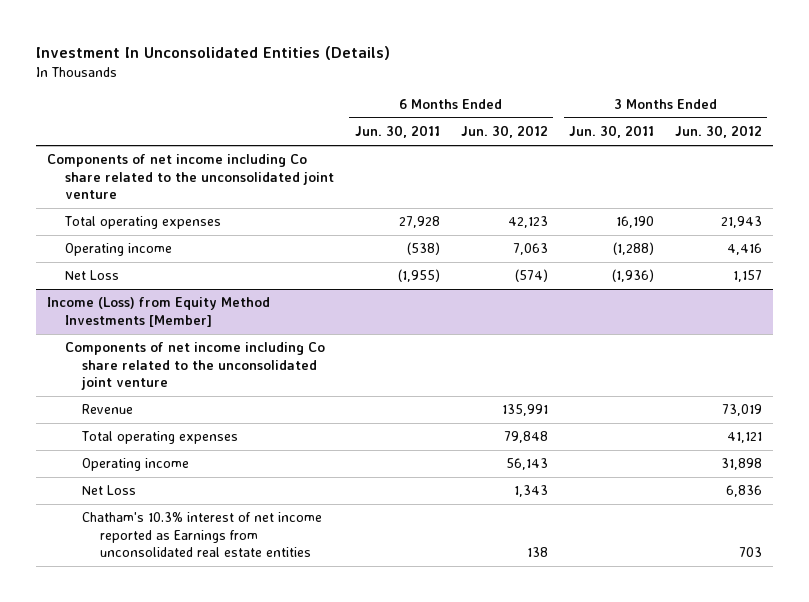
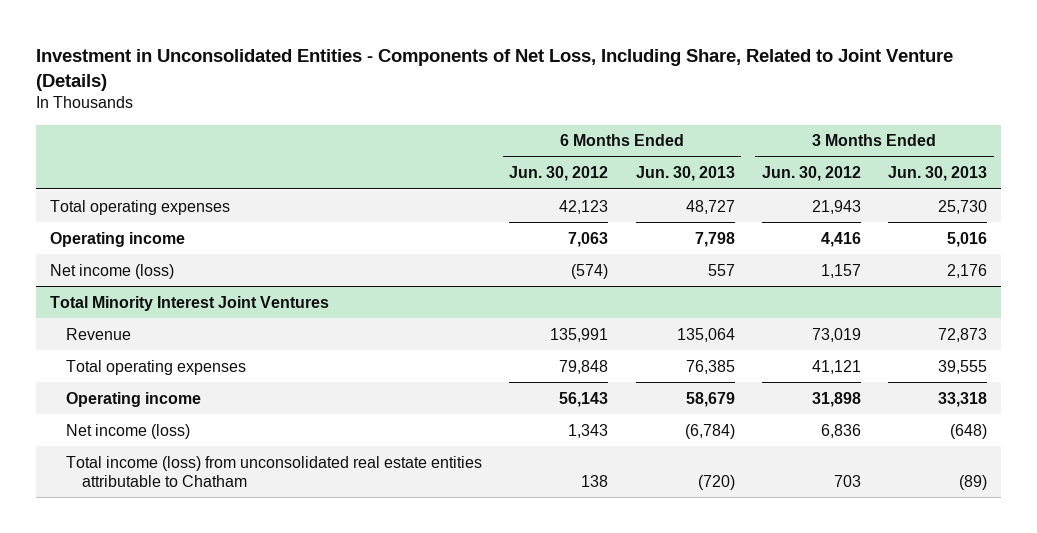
- Investment In Unconsolidated Entities (Details)
+ Investment in Unconsolidated Entities - Components of Net Loss, Including Share, Related to Joint Venture (Details)
- | 6 Months Ended Jun. 30, 2011 | 6 Months Ended Jun. 30, 2012 | 3 Months Ended Jun. 30, 2011 | 3 Months Ended Jun. 30, 2012
+ | 6 Months Ended Jun. 30, 2012 | 6 Months Ended Jun. 30, 2013 | 3 Months Ended Jun. 30, 2012 | 3 Months Ended Jun. 30, 2013
- Components of net income including Co share related to the unconsolidated joint venture
- Net Loss | (1,955) | (574) | (1,936) | 1,157
- Income (Loss) from Equity Method Investments [Member]
- Components of net income including Co share related to the unconsolidated joint venture
+ Net income (loss) | (574) | 557 | 1,157 | 2,176
+ Total Minority Interest Joint Ventures
- Net Loss | | 1,343 | | 6,836
- Chatham's 10.3% interest of net income reported as Earnings from unconsolidated real estate entities | | 138 | | 703
+ Net income (loss) | 1,343 | (6,784) | 6,836 | (648)
+ Total income (loss) from unconsolidated real estate entities attributable to Chatham | 138 | (720) | 703 | (89)

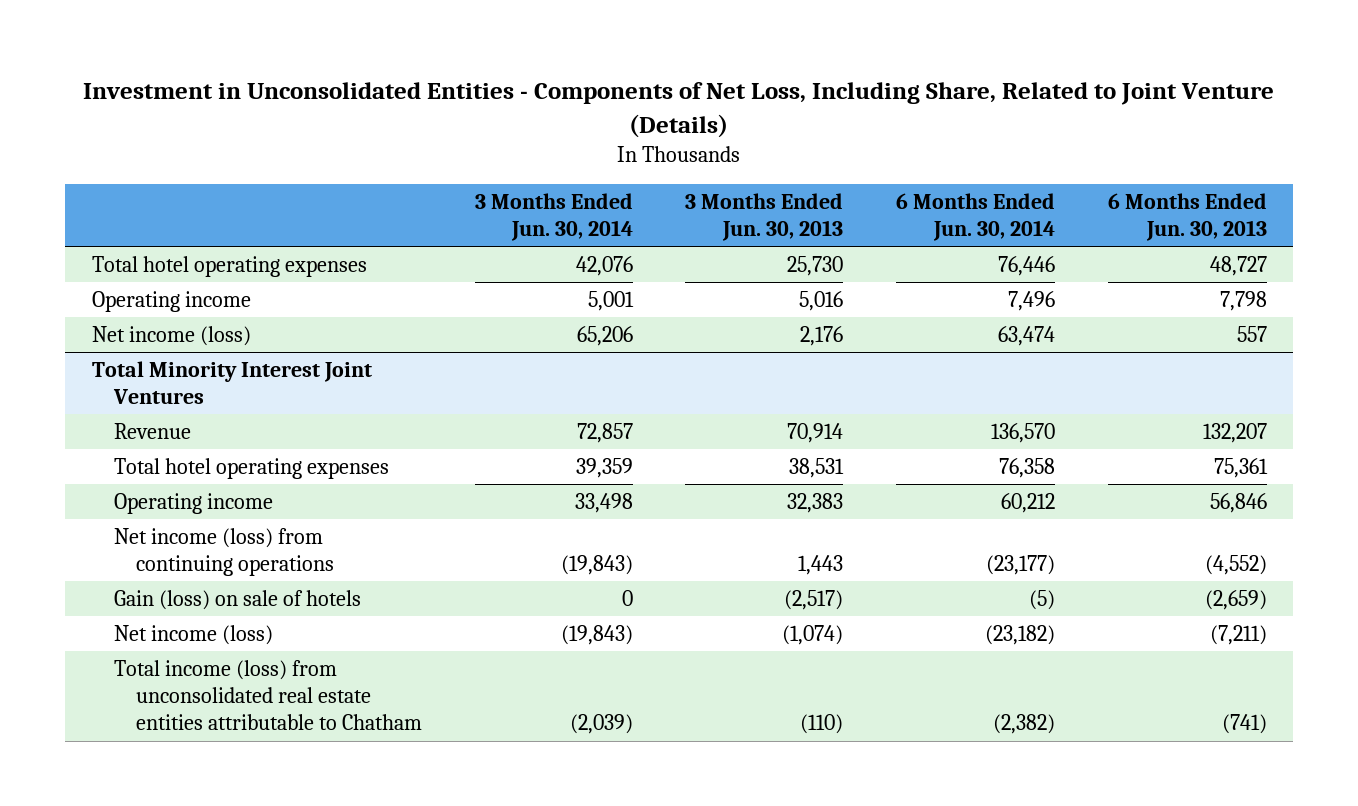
- | 6 Months Ended Jun. 30, 2012 | 6 Months Ended Jun. 30, 2013 | 3 Months Ended Jun. 30, 2012 | 3 Months Ended Jun. 30, 2013
+ | 3 Months Ended Jun. 30, 2014 | 3 Months Ended Jun. 30, 2013 | 6 Months Ended Jun. 30, 2014 | 6 Months Ended Jun. 30, 2013
- Total operating expenses | 42,123 | 48,727 | 21,943 | 25,730
+ Total hotel operating expenses | 42,076 | 25,730 | 76,446 | 48,727
@ Total Minority Interest Joint Ventures
- Revenue | 135,991 | 135,064 | 73,019 | 72,873
- Total operating expenses | 79,848 | 76,385 | 41,121 | 39,555
- Operating income | 56,143 | 58,679 | 31,898 | 33,318
- Net income (loss) | 1,343 | (6,784) | 6,836 | (648)
- Total income (loss) from unconsolidated real estate entities attributable to Chatham | 138 | (720) | 703 | (89)
+ Revenue | 72,857 | 70,914 | 136,570 | 132,207
+ Total hotel operating expenses | 39,359 | 38,531 | 76,358 | 75,361
+ Operating income | 33,498 | 32,383 | 60,212 | 56,846
+ Net income (loss) from continuing operations | (19,843) | 1,443 | (23,177) | (4,552)
+ Gain (loss) on sale of hotels | 0 | (2,517) | (5) | (2,659)
+ Net income (loss) | (19,843) | (1,074) | (23,182) | (7,211)
+ Total income (loss) from unconsolidated real estate entities attributable to Chatham | (2,039) | (110) | (2,382) | (741)

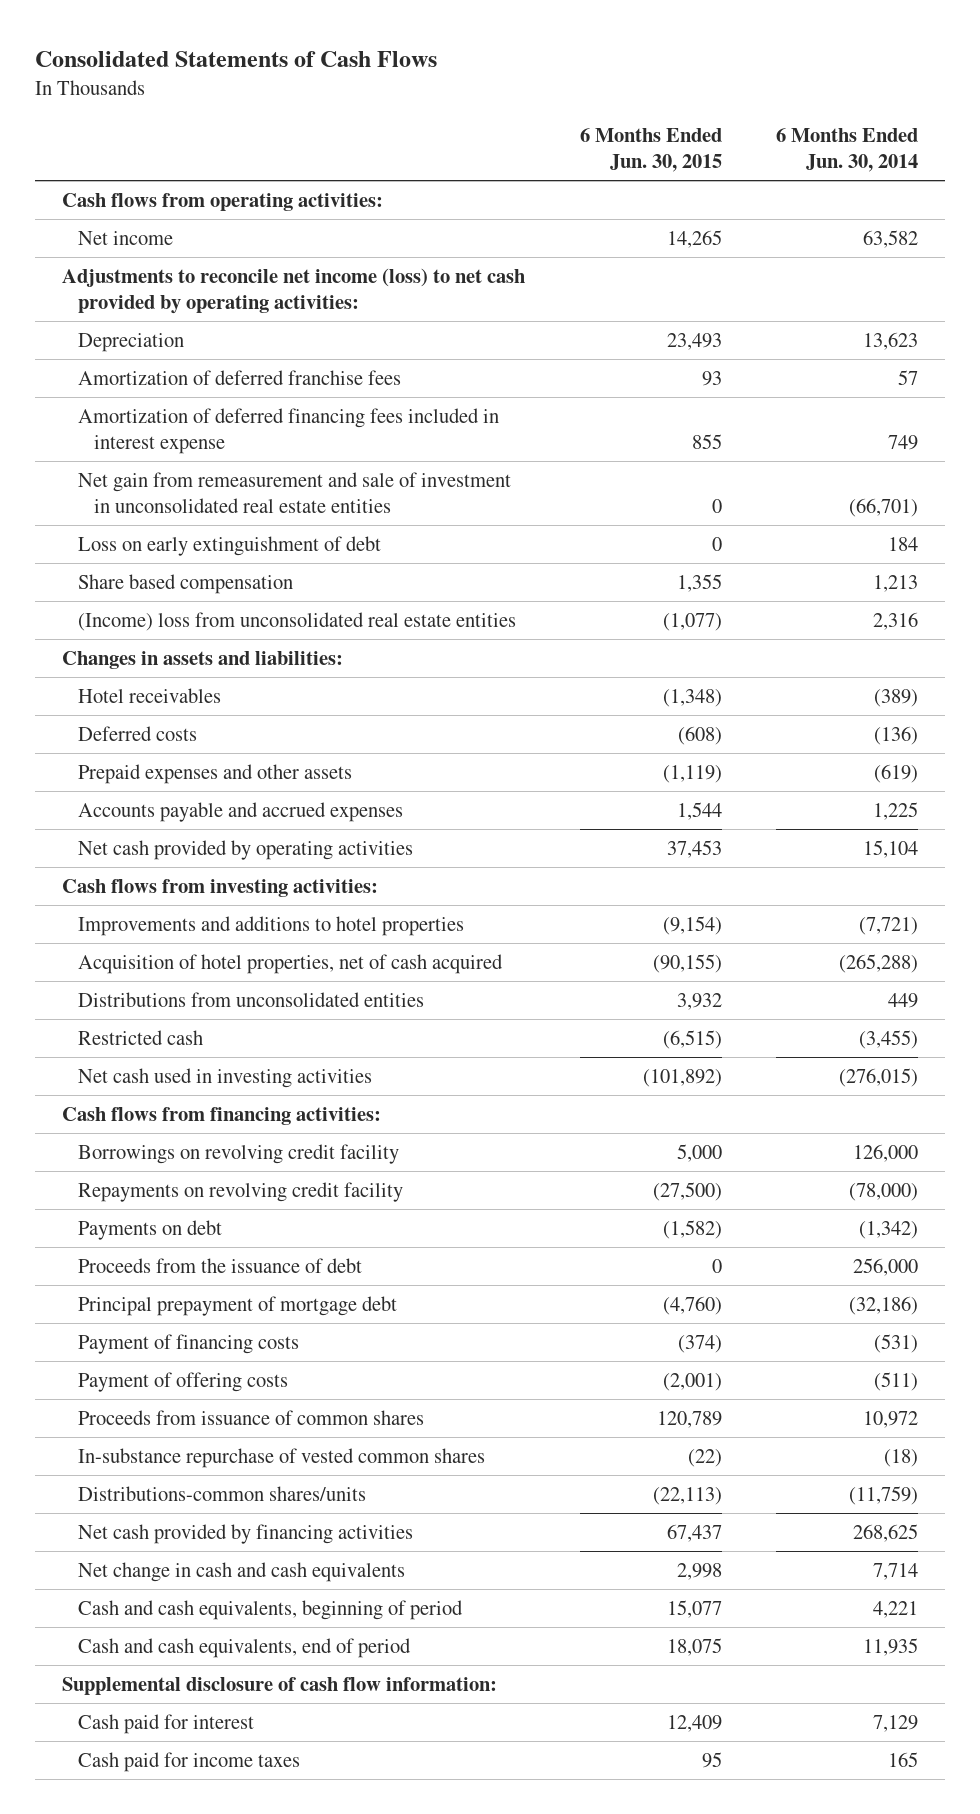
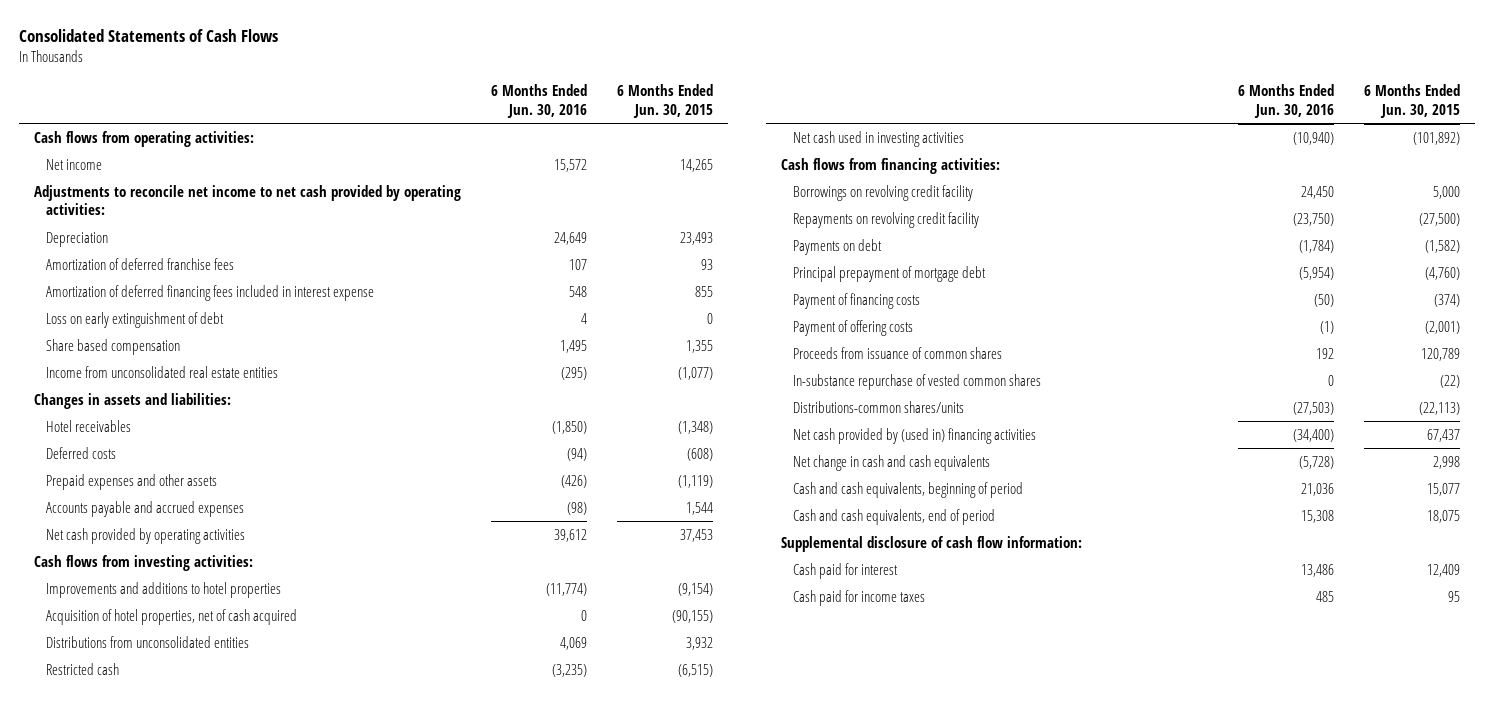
- | 6 Months Ended Jun. 30, 2015 | 6 Months Ended Jun. 30, 2014
+ | 6 Months Ended Jun. 30, 2016 | 6 Months Ended Jun. 30, 2015
- Adjustments to reconcile net income (loss) to net cash provided by operating activities:
+ Adjustments to reconcile net income to net cash provided by operating activities:
- Net gain from remeasurement and sale of investment in unconsolidated real estate entities | 0 | (66,701)
- (Income) loss from unconsolidated real estate entities | (1,077) | 2,316
+ Income from unconsolidated real estate entities | (295) | (1,077)
- Proceeds from the issuance of debt | 0 | 256,000
- Net cash provided by financing activities | 67,437 | 268,625
+ Net cash provided by (used in) financing activities | (34,400) | 67,437

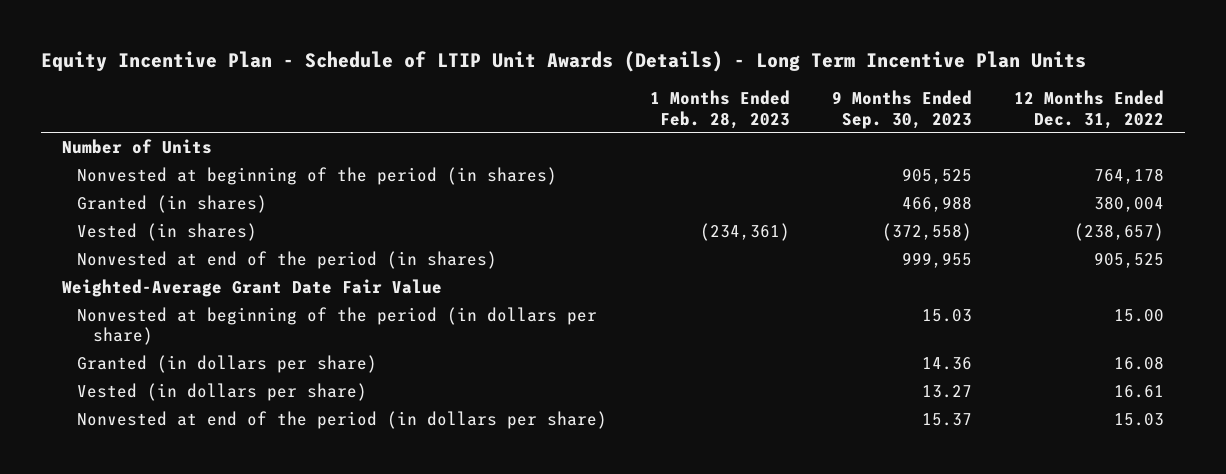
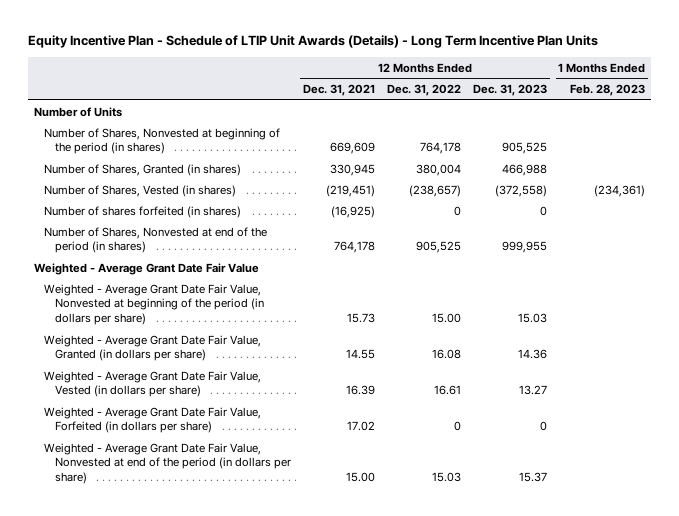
- | 1 Months Ended Feb. 28, 2023 | 9 Months Ended Sep. 30, 2023 | 12 Months Ended Dec. 31, 2022
+ | 12 Months Ended Dec. 31, 2021 | 12 Months Ended Dec. 31, 2022 | 12 Months Ended Dec. 31, 2023 | 1 Months Ended Feb. 28, 2023
- Nonvested at beginning of the period (in shares) | | 905,525 | 764,178
- Granted (in shares) | | 466,988 | 380,004
- Vested (in shares) | (234,361) | (372,558) | (238,657)
- Nonvested at end of the period (in shares) | | 999,955 | 905,525
- Weighted-Average Grant Date Fair Value
- Nonvested at beginning of the period (in dollars per share) | | 15.03 | 15.00
- Granted (in dollars per share) | | 14.36 | 16.08
- Vested (in dollars per share) | | 13.27 | 16.61
- Nonvested at end of the period (in dollars per share) | | 15.37 | 15.03
+ Number of Shares, Nonvested at beginning of the period (in shares) | 669,609 | 764,178 | 905,525 |
+ Number of Shares, Granted (in shares) | 330,945 | 380,004 | 466,988 |
+ Number of Shares, Vested (in shares) | (219,451) | (238,657) | (372,558) | (234,361)
+ Number of shares forfeited (in shares) | (16,925) | 0 | 0 |
+ Number of Shares, Nonvested at end of the period (in shares) | 764,178 | 905,525 | 999,955 |
+ Weighted - Average Grant Date Fair Value
+ Weighted - Average Grant Date Fair Value, Nonvested at beginning of the period (in dollars per share) | 15.73 | 15.00 | 15.03 |
+ Weighted - Average Grant Date Fair Value, Granted (in dollars per share) | 14.55 | 16.08 | 14.36 |
+ Weighted - Average Grant Date Fair Value, Vested (in dollars per share) | 16.39 | 16.61 | 13.27 |
+ Weighted - Average Grant Date Fair Value, Forfeited (in dollars per share) | 17.02 | 0 | 0 |
+ Weighted - Average Grant Date Fair Value, Nonvested at end of the period (in dollars per share) | 15.00 | 15.03 | 15.37 |

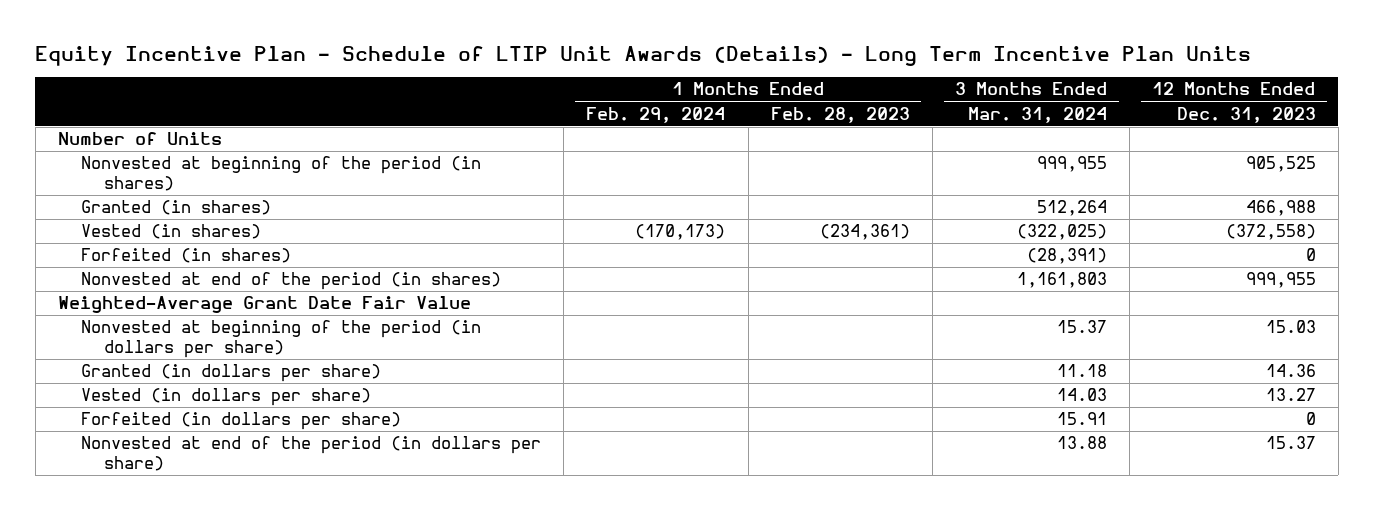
- | 12 Months Ended Dec. 31, 2021 | 12 Months Ended Dec. 31, 2022 | 12 Months Ended Dec. 31, 2023 | 1 Months Ended Feb. 28, 2023
+ | 1 Months Ended Feb. 29, 2024 | 1 Months Ended Feb. 28, 2023 | 3 Months Ended Mar. 31, 2024 | 12 Months Ended Dec. 31, 2023
- Number of Shares, Nonvested at beginning of the period (in shares) | 669,609 | 764,178 | 905,525 |
- Number of Shares, Granted (in shares) | 330,945 | 380,004 | 466,988 |
- Number of Shares, Vested (in shares) | (219,451) | (238,657) | (372,558) | (234,361)
- Number of shares forfeited (in shares) | (16,925) | 0 | 0 |
- Number of Shares, Nonvested at end of the period (in shares) | 764,178 | 905,525 | 999,955 |
- Weighted - Average Grant Date Fair Value
- Weighted - Average Grant Date Fair Value, Nonvested at beginning of the period (in dollars per share) | 15.73 | 15.00 | 15.03 |
- Weighted - Average Grant Date Fair Value, Granted (in dollars per share) | 14.55 | 16.08 | 14.36 |
- Weighted - Average Grant Date Fair Value, Vested (in dollars per share) | 16.39 | 16.61 | 13.27 |
- Weighted - Average Grant Date Fair Value, Forfeited (in dollars per share) | 17.02 | 0 | 0 |
- Weighted - Average Grant Date Fair Value, Nonvested at end of the period (in dollars per share) | 15.00 | 15.03 | 15.37 |
+ Nonvested at beginning of the period (in shares) | | | 999,955 | 905,525
+ Granted (in shares) | | | 512,264 | 466,988
+ Vested (in shares) | (170,173) | (234,361) | (322,025) | (372,558)
+ Forfeited (in shares) | | | (28,391) | 0
+ Nonvested at end of the period (in shares) | | | 1,161,803 | 999,955
+ Weighted-Average Grant Date Fair Value
+ Nonvested at beginning of the period (in dollars per share) | | | 15.37 | 15.03
+ Granted (in dollars per share) | | | 11.18 | 14.36
+ Vested (in dollars per share) | | | 14.03 | 13.27
+ Forfeited (in dollars per share) | | | 15.91 | 0
+ Nonvested at end of the period (in dollars per share) | | | 13.88 | 15.37

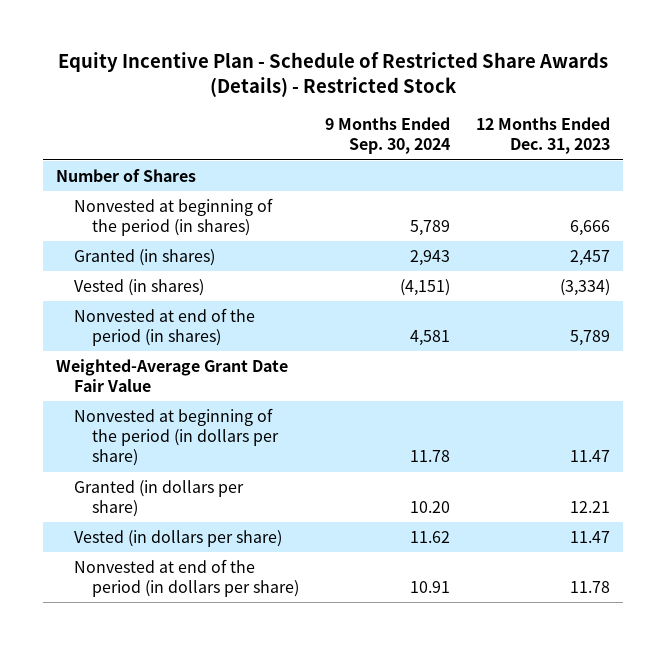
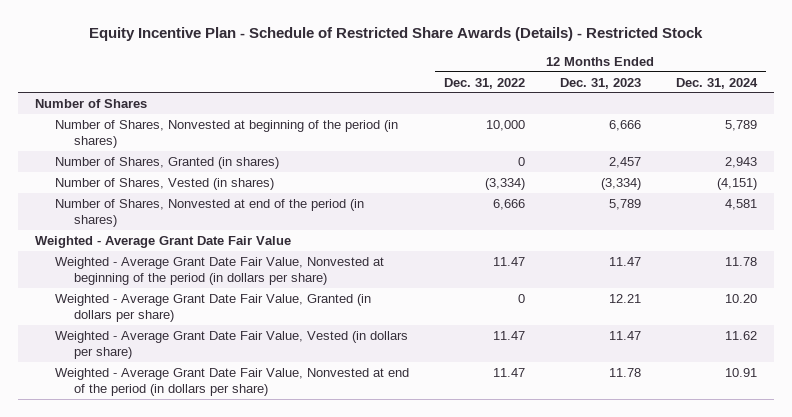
- | 9 Months Ended Sep. 30, 2024 | 12 Months Ended Dec. 31, 2023
+ | 12 Months Ended Dec. 31, 2022 | 12 Months Ended Dec. 31, 2023 | 12 Months Ended Dec. 31, 2024
- Nonvested at beginning of the period (in shares) | 5,789 | 6,666
- Granted (in shares) | 2,943 | 2,457
- Vested (in shares) | (4,151) | (3,334)
- Nonvested at end of the period (in shares) | 4,581 | 5,789
- Weighted-Average Grant Date Fair Value
- Nonvested at beginning of the period (in dollars per share) | 11.78 | 11.47
- Granted (in dollars per share) | 10.20 | 12.21
- Vested (in dollars per share) | 11.62 | 11.47
- Nonvested at end of the period (in dollars per share) | 10.91 | 11.78
+ Number of Shares, Nonvested at beginning of the period (in shares) | 10,000 | 6,666 | 5,789
+ Number of Shares, Granted (in shares) | 0 | 2,457 | 2,943
+ Number of Shares, Vested (in shares) | (3,334) | (3,334) | (4,151)
+ Number of Shares, Nonvested at end of the period (in shares) | 6,666 | 5,789 | 4,581
+ Weighted - Average Grant Date Fair Value
+ Weighted - Average Grant Date Fair Value, Nonvested at beginning of the period (in dollars per share) | 11.47 | 11.47 | 11.78
+ Weighted - Average Grant Date Fair Value, Granted (in dollars per share) | 0 | 12.21 | 10.20
+ Weighted - Average Grant Date Fair Value, Vested (in dollars per share) | 11.47 | 11.47 | 11.62
+ Weighted - Average Grant Date Fair Value, Nonvested at end of the period (in dollars per share) | 11.47 | 11.78 | 10.91

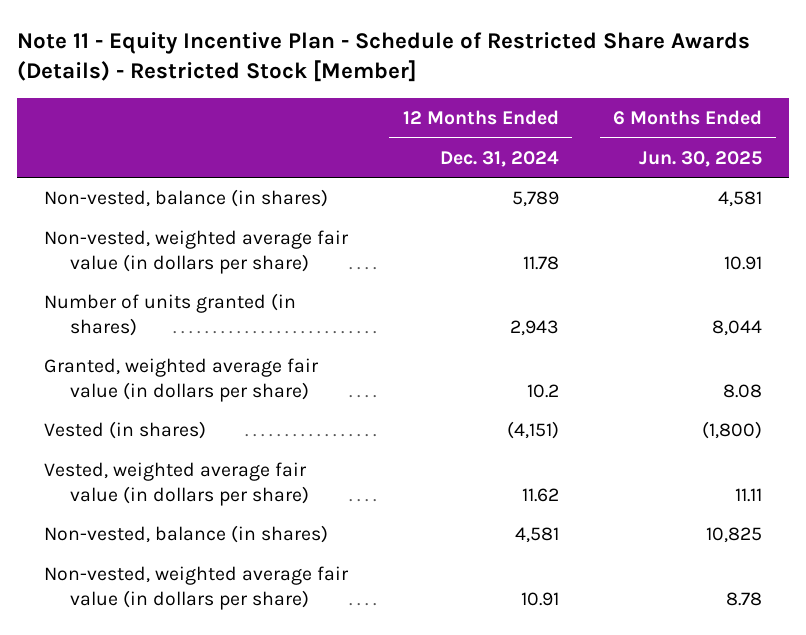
- Equity Incentive Plan - Schedule of Restricted Share Awards (Details) - Restricted Stock
+ Note 11 - Equity Incentive Plan - Schedule of Restricted Share Awards (Details) - Restricted Stock [Member]
- | 12 Months Ended Dec. 31, 2022 | 12 Months Ended Dec. 31, 2023 | 12 Months Ended Dec. 31, 2024
+ | 12 Months Ended Dec. 31, 2024 | 6 Months Ended Jun. 30, 2025
- Number of Shares
- Number of Shares, Nonvested at beginning of the period (in shares) | 10,000 | 6,666 | 5,789
- Number of Shares, Granted (in shares) | 0 | 2,457 | 2,943
- Number of Shares, Vested (in shares) | (3,334) | (3,334) | (4,151)
- Number of Shares, Nonvested at end of the period (in shares) | 6,666 | 5,789 | 4,581
- Weighted - Average Grant Date Fair Value
- Weighted - Average Grant Date Fair Value, Nonvested at beginning of the period (in dollars per share) | 11.47 | 11.47 | 11.78
- Weighted - Average Grant Date Fair Value, Granted (in dollars per share) | 0 | 12.21 | 10.20
- Weighted - Average Grant Date Fair Value, Vested (in dollars per share) | 11.47 | 11.47 | 11.62
- Weighted - Average Grant Date Fair Value, Nonvested at end of the period (in dollars per share) | 11.47 | 11.78 | 10.91
+ Non-vested, balance (in shares) | 5,789 | 4,581
+ Non-vested, weighted average fair value (in dollars per share) | 11.78 | 10.91
+ Number of units granted (in shares) | 2,943 | 8,044
+ Granted, weighted average fair value (in dollars per share) | 10.2 | 8.08
+ Vested (in shares) | (4,151) | (1,800)
+ Vested, weighted average fair value (in dollars per share) | 11.62 | 11.11
+ Non-vested, balance (in shares) | 4,581 | 10,825
+ Non-vested, weighted average fair value (in dollars per share) | 10.91 | 8.78

